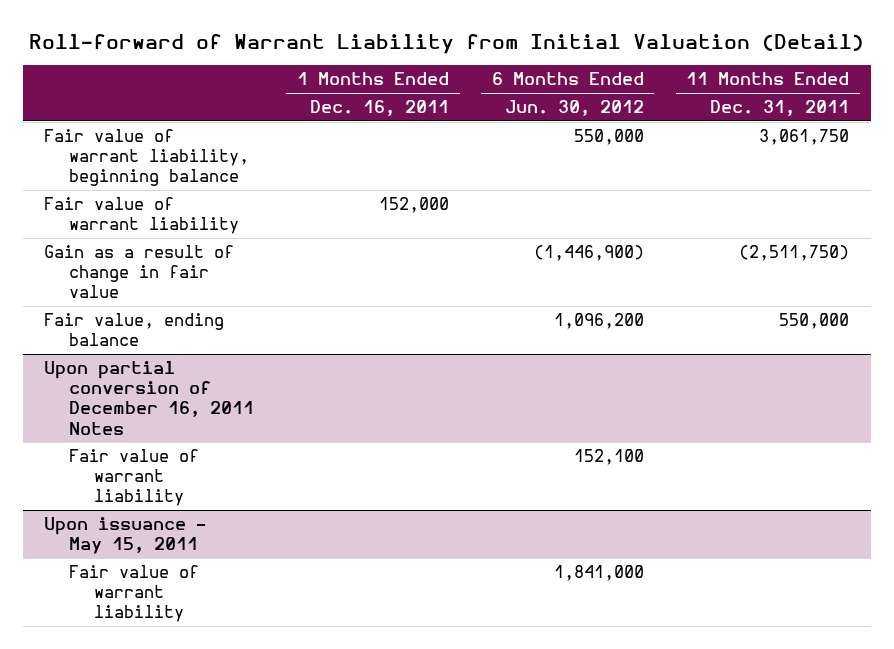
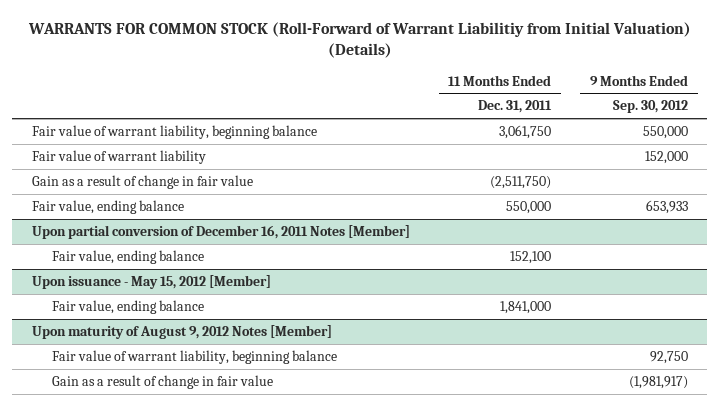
- Roll-forward of Warrant Liability from Initial Valuation (Detail)
+ WARRANTS FOR COMMON STOCK (Roll-Forward of Warrant Liabilitiy from Initial Valuation) (Details)
- | 1 Months Ended Dec. 16, 2011 | 6 Months Ended Jun. 30, 2012 | 11 Months Ended Dec. 31, 2011
+ | 11 Months Ended Dec. 31, 2011 | 9 Months Ended Sep. 30, 2012
- Upon partial conversion of December 16, 2011 Notes
- Fair value of warrant liability | | 152,100 |
- Upon issuance - May 15, 2011
- Fair value of warrant liability | | 1,841,000 |
+ Upon partial conversion of December 16, 2011 Notes [Member]
+ Fair value, ending balance | 152,100 |
+ Upon issuance - May 15, 2012 [Member]
+ Fair value, ending balance | 1,841,000 |
+ Upon maturity of August 9, 2012 Notes [Member]
+ Fair value of warrant liability, beginning balance | | 92,750
+ Gain as a result of change in fair value | | (1,981,917)

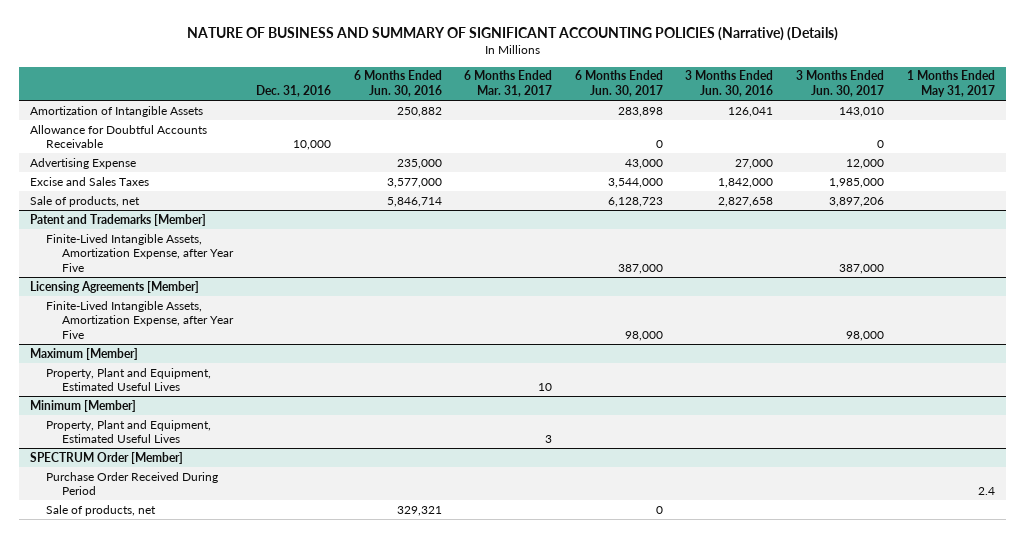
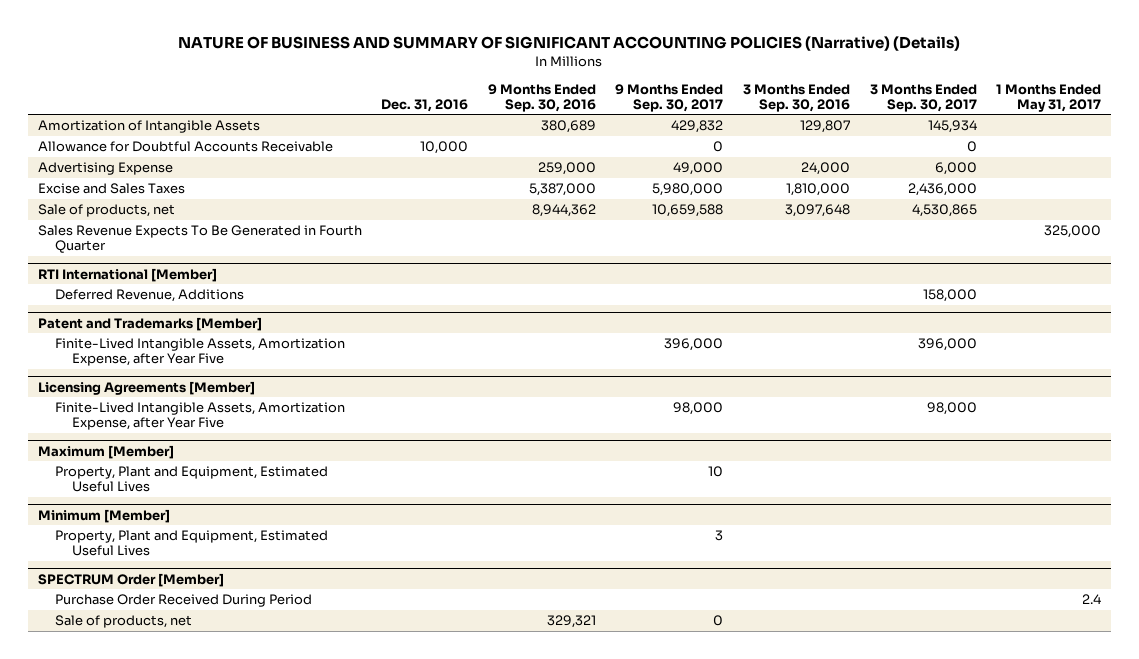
- | Dec. 31, 2016 | 6 Months Ended Jun. 30, 2016 | 6 Months Ended Mar. 31, 2017 | 6 Months Ended Jun. 30, 2017 | 3 Months Ended Jun. 30, 2016 | 3 Months Ended Jun. 30, 2017 | 1 Months Ended May 31, 2017
+ | Dec. 31, 2016 | 9 Months Ended Sep. 30, 2016 | 9 Months Ended Sep. 30, 2017 | 3 Months Ended Sep. 30, 2016 | 3 Months Ended Sep. 30, 2017 | 1 Months Ended May 31, 2017
+ Sales Revenue Expects To Be Generated in Fourth Quarter | | | | | | 325,000
+ RTI International [Member]
+ Deferred Revenue, Additions | | | | | 158,000 |

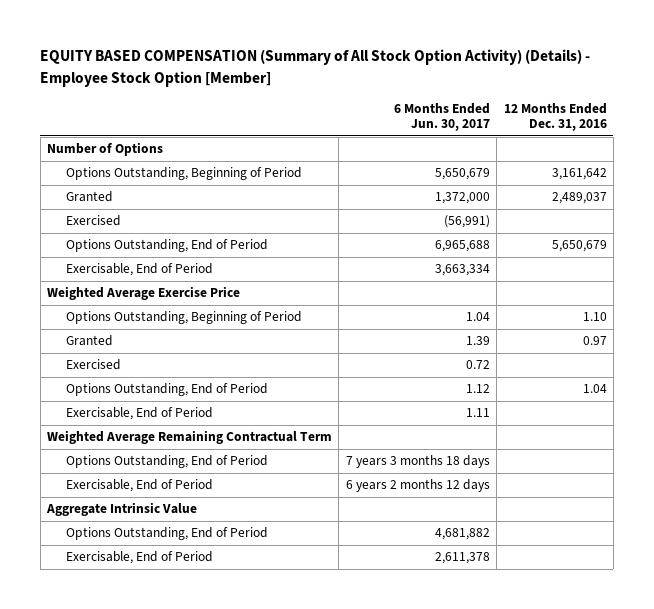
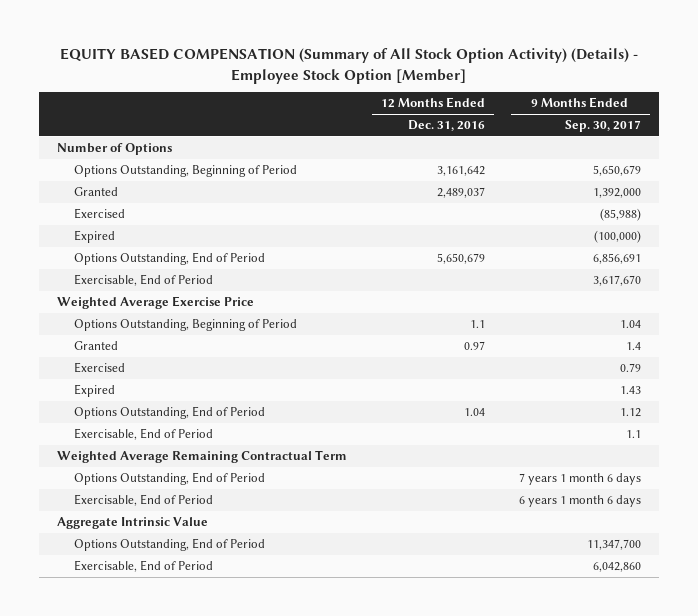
- | 6 Months Ended Jun. 30, 2017 | 12 Months Ended Dec. 31, 2016
+ | 12 Months Ended Dec. 31, 2016 | 9 Months Ended Sep. 30, 2017
+ Expired | | (100,000)
- Options Outstanding, Beginning of Period | 1.04 | 1.10
+ Options Outstanding, Beginning of Period | 1.1 | 1.04
+ Expired | | 1.43

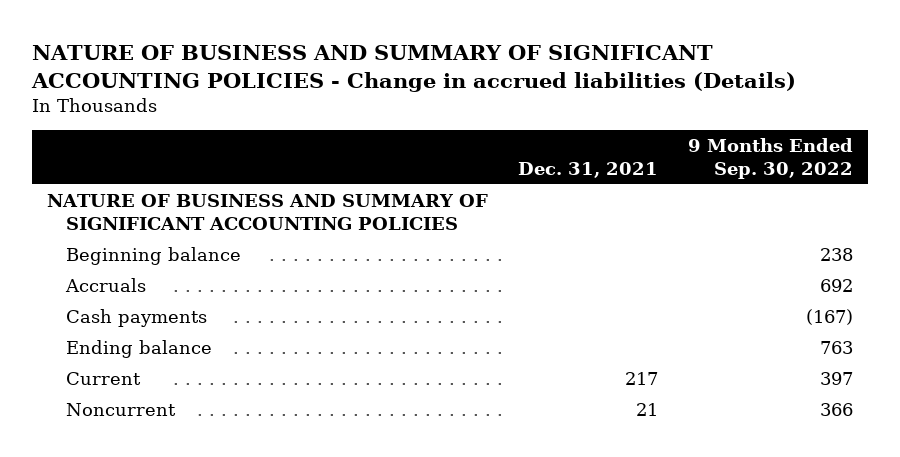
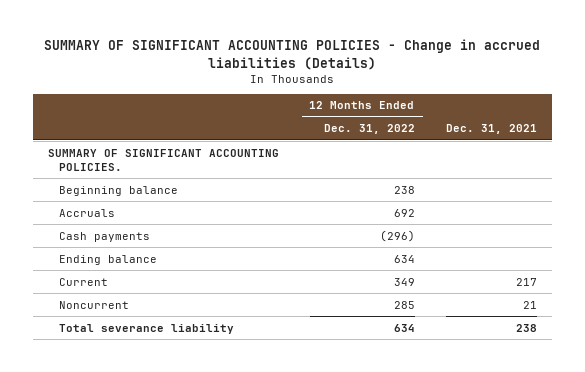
- NATURE OF BUSINESS AND SUMMARY OF SIGNIFICANT ACCOUNTING POLICIES - Change in accrued liabilities (Details)
+ SUMMARY OF SIGNIFICANT ACCOUNTING POLICIES - Change in accrued liabilities (Details)
- | Dec. 31, 2021 | 9 Months Ended Sep. 30, 2022
+ | 12 Months Ended Dec. 31, 2022 | Dec. 31, 2021
- NATURE OF BUSINESS AND SUMMARY OF SIGNIFICANT ACCOUNTING POLICIES
+ SUMMARY OF SIGNIFICANT ACCOUNTING POLICIES.
+ Total severance liability | 634 | 238

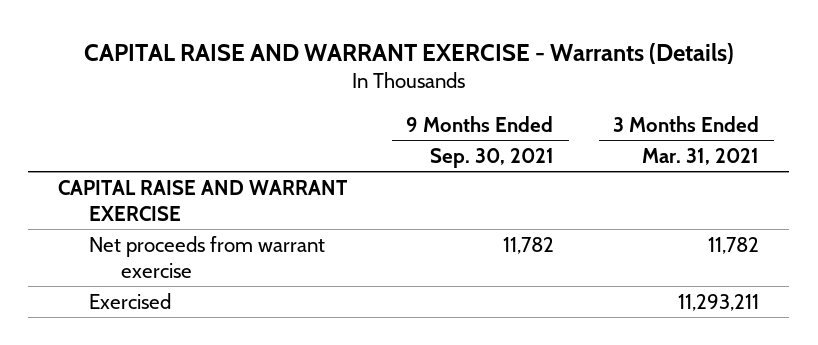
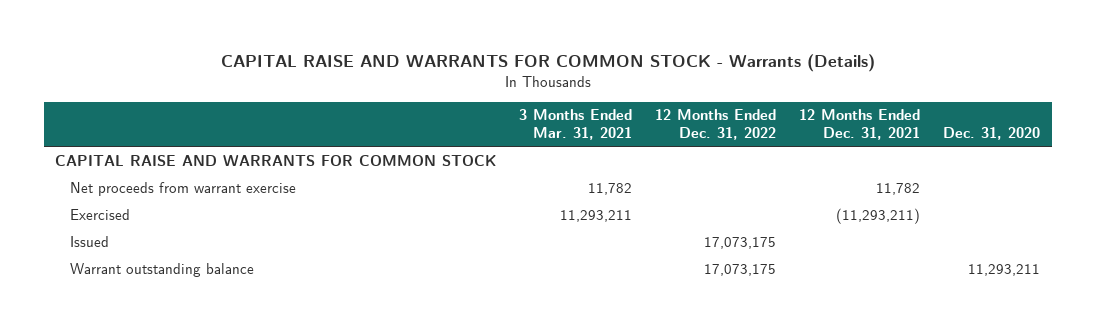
- CAPITAL RAISE AND WARRANT EXERCISE - Warrants (Details)
+ CAPITAL RAISE AND WARRANTS FOR COMMON STOCK - Warrants (Details)
- | 9 Months Ended Sep. 30, 2021 | 3 Months Ended Mar. 31, 2021
+ | 3 Months Ended Mar. 31, 2021 | 12 Months Ended Dec. 31, 2022 | 12 Months Ended Dec. 31, 2021 | Dec. 31, 2020
- CAPITAL RAISE AND WARRANT EXERCISE
+ CAPITAL RAISE AND WARRANTS FOR COMMON STOCK
+ Issued | | 17,073,175 | |
+ Warrant outstanding balance | | 17,073,175 | | 11,293,211

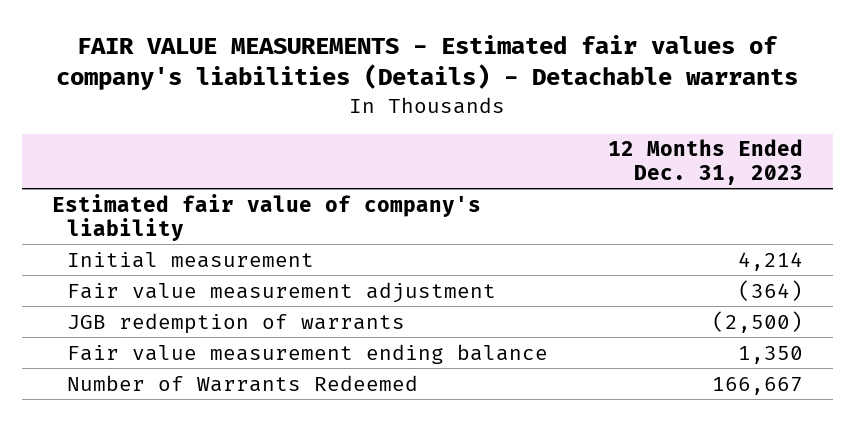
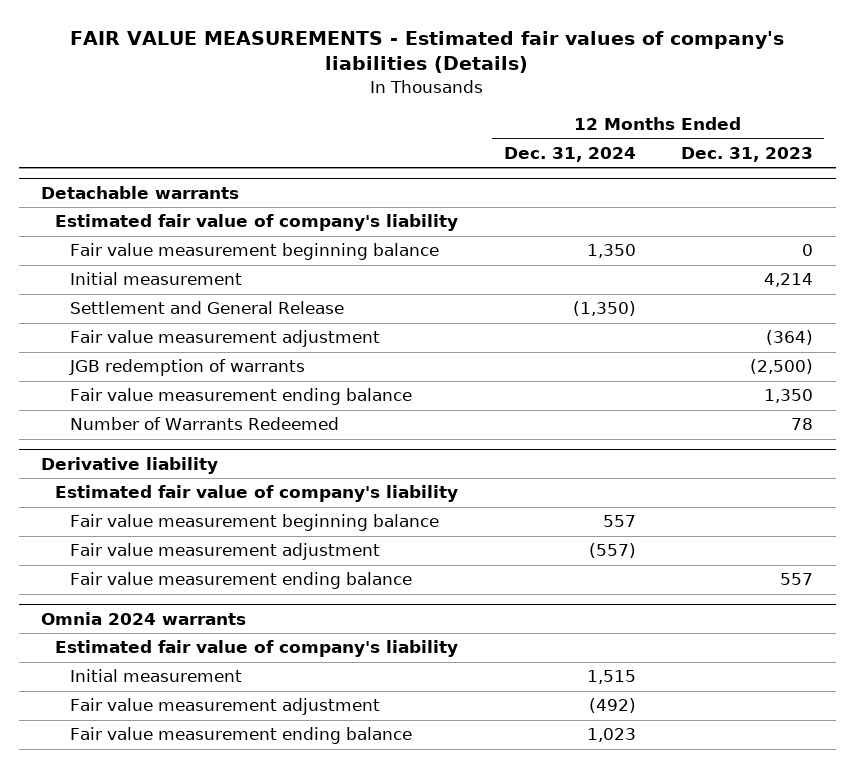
- FAIR VALUE MEASUREMENTS - Estimated fair values of company's liabilities (Details) - Detachable warrants
+ FAIR VALUE MEASUREMENTS - Estimated fair values of company's liabilities (Details)
- | 12 Months Ended Dec. 31, 2023
+ | 12 Months Ended Dec. 31, 2024 | 12 Months Ended Dec. 31, 2023
+ Detachable warrants
+ Fair value measurement beginning balance | 1,350 | 0
+ Settlement and General Release | (1,350) |
- Number of Warrants Redeemed | 166,667
+ Number of Warrants Redeemed | | 78
+ Derivative liability
+ Estimated fair value of company's liability
+ Fair value measurement beginning balance | 557 |
+ Fair value measurement adjustment | (557) |
+ Fair value measurement ending balance | | 557
+ Omnia 2024 warrants
+ Estimated fair value of company's liability
+ Initial measurement | 1,515 |
+ Fair value measurement adjustment | (492) |
+ Fair value measurement ending balance | 1,023 |

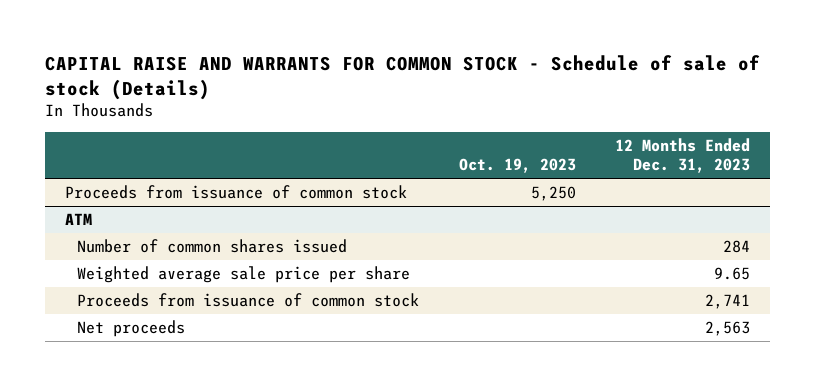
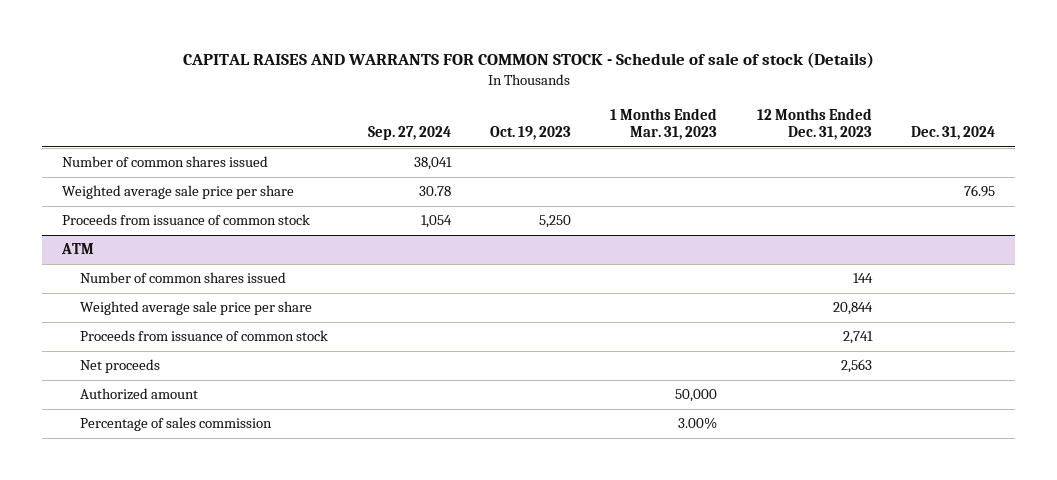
- CAPITAL RAISE AND WARRANTS FOR COMMON STOCK - Schedule of sale of stock (Details)
+ CAPITAL RAISES AND WARRANTS FOR COMMON STOCK - Schedule of sale of stock (Details)
- | Oct. 19, 2023 | 12 Months Ended Dec. 31, 2023
+ | Sep. 27, 2024 | Oct. 19, 2023 | 1 Months Ended Mar. 31, 2023 | 12 Months Ended Dec. 31, 2023 | Dec. 31, 2024
+ Number of common shares issued | 38,041 | | | |
+ Weighted average sale price per share | 30.78 | | | | 76.95
@ ATM
- Number of common shares issued | | 284
- Weighted average sale price per share | | 9.65
+ Number of common shares issued | | | | 144 |
+ Weighted average sale price per share | | | | 20,844 |
+ Authorized amount | | | 50,000 | |
+ Percentage of sales commission | | | 3.00% | |

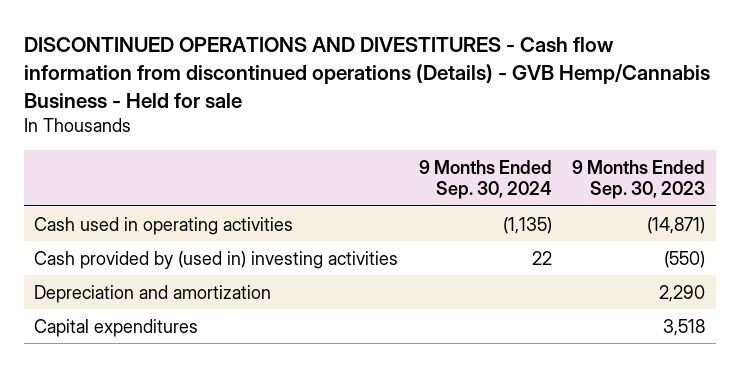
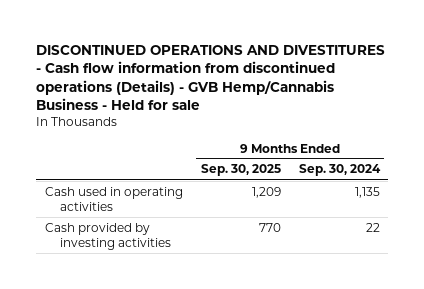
- | 9 Months Ended Sep. 30, 2024 | 9 Months Ended Sep. 30, 2023
+ | 9 Months Ended Sep. 30, 2025 | 9 Months Ended Sep. 30, 2024
- Cash used in operating activities | (1,135) | (14,871)
- Cash provided by (used in) investing activities | 22 | (550)
- Depreciation and amortization | | 2,290
- Capital expenditures | | 3,518
+ Cash used in operating activities | 1,209 | 1,135
+ Cash provided by investing activities | 770 | 22

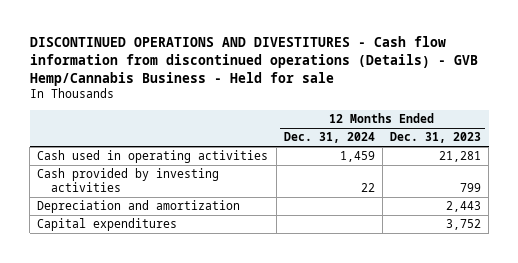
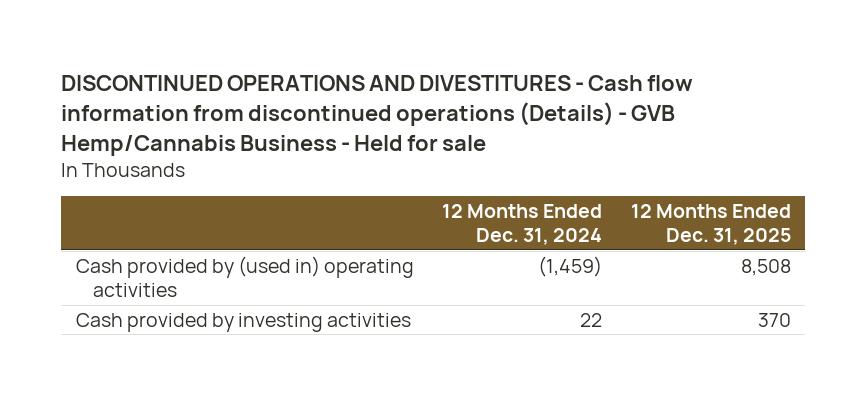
- | 12 Months Ended Dec. 31, 2024 | 12 Months Ended Dec. 31, 2023
+ | 12 Months Ended Dec. 31, 2024 | 12 Months Ended Dec. 31, 2025
- Cash used in operating activities | 1,459 | 21,281
+ Cash provided by (used in) operating activities | (1,459) | 8,508
- Depreciation and amortization | | 2,443
- Capital expenditures | | 3,752

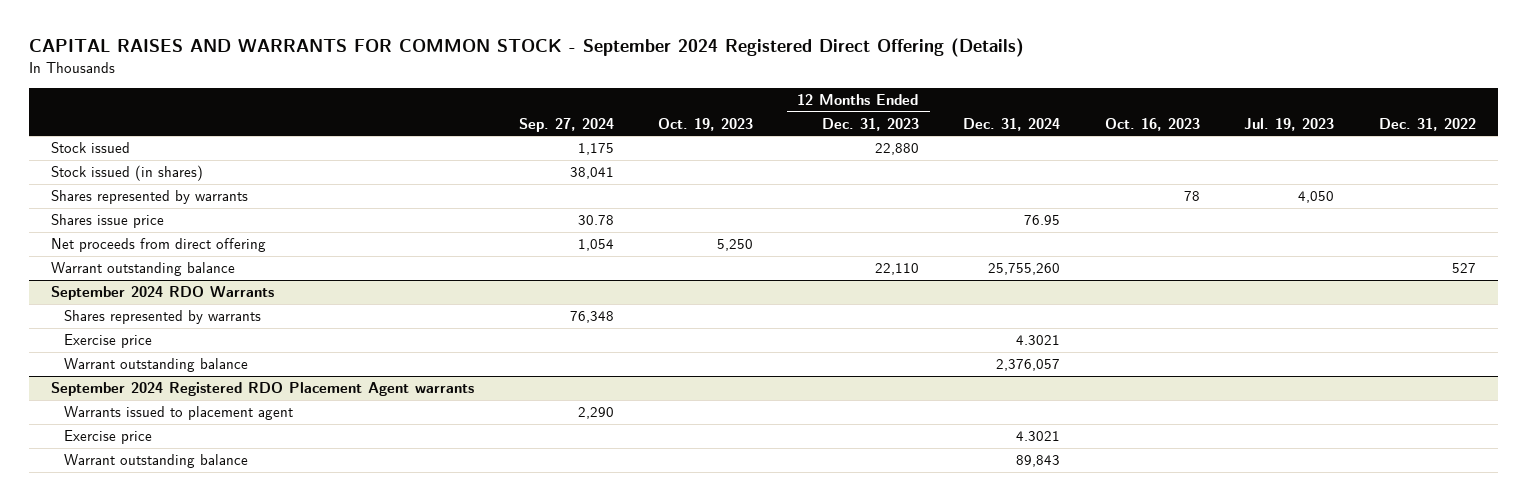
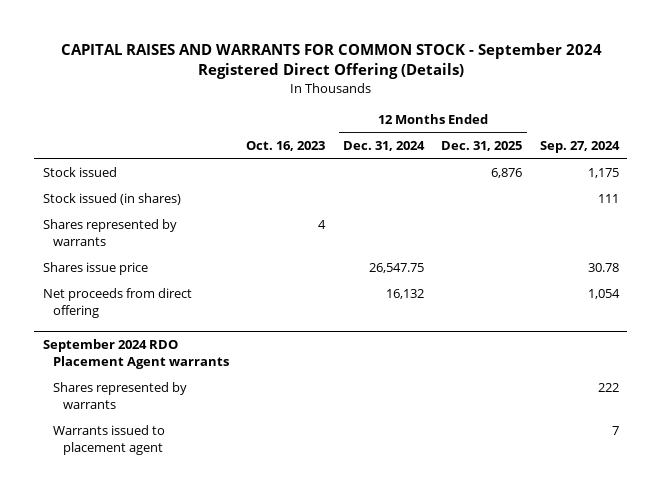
- | Sep. 27, 2024 | Oct. 19, 2023 | 12 Months Ended Dec. 31, 2023 | Dec. 31, 2024 | Oct. 16, 2023 | Jul. 19, 2023 | Dec. 31, 2022
+ | Oct. 16, 2023 | 12 Months Ended Dec. 31, 2024 | 12 Months Ended Dec. 31, 2025 | Sep. 27, 2024
- Stock issued (in shares) | 38,041 | | | | | |
- Shares represented by warrants | | | | | 78 | 4,050 |
+ Stock issued (in shares) | | | | 111
+ Shares represented by warrants | 4 | | |
- Warrant outstanding balance | | | 22,110 | 25,755,260 | | | 527
- September 2024 RDO Warrants
- Shares represented by warrants | 76,348 | | | | | |
- Exercise price | | | | 4.3021 | | |
- Warrant outstanding balance | | | | 2,376,057 | | |
- September 2024 Registered RDO Placement Agent warrants
- Warrants issued to placement agent | 2,290 | | | | | |
- Exercise price | | | | 4.3021 | | |
- Warrant outstanding balance | | | | 89,843 | | |
+ September 2024 RDO Placement Agent warrants
+ Shares represented by warrants | | | | 222
+ Warrants issued to placement agent | | | | 7

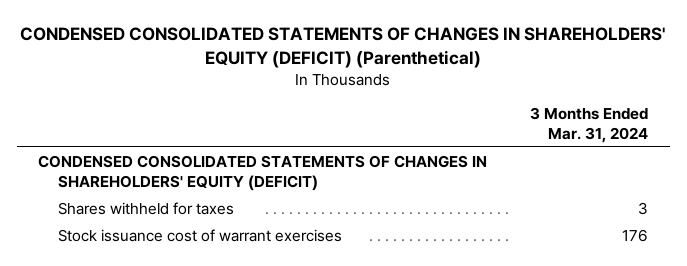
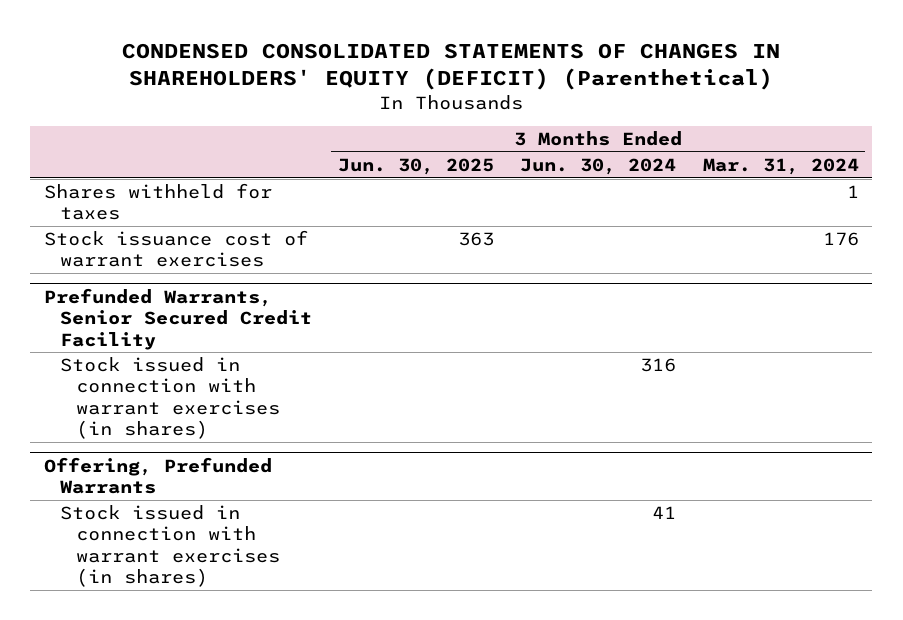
- | 3 Months Ended Mar. 31, 2024
+ | 3 Months Ended Jun. 30, 2025 | 3 Months Ended Jun. 30, 2024 | 3 Months Ended Mar. 31, 2024
- CONDENSED CONSOLIDATED STATEMENTS OF CHANGES IN SHAREHOLDERS' EQUITY (DEFICIT)
- Shares withheld for taxes | 3
+ Shares withheld for taxes | | | 1
+ Prefunded Warrants, Senior Secured Credit Facility
+ Stock issued in connection with warrant exercises (in shares) | | 316 |
+ Offering, Prefunded Warrants
+ Stock issued in connection with warrant exercises (in shares) | | 41 |

